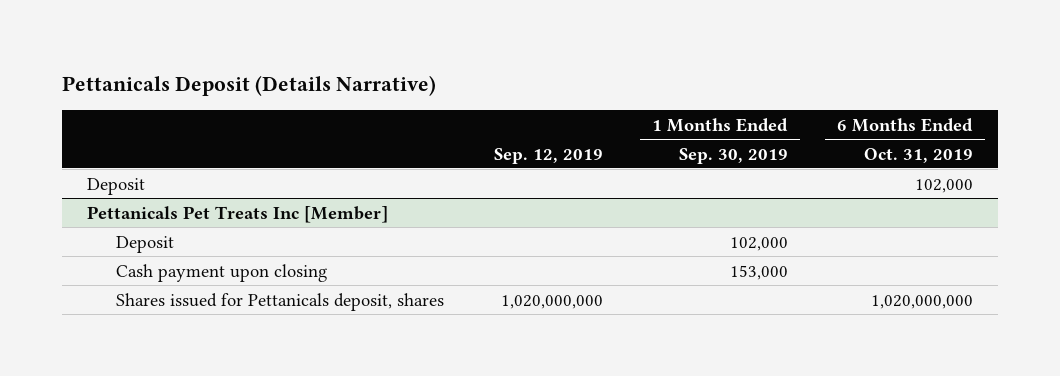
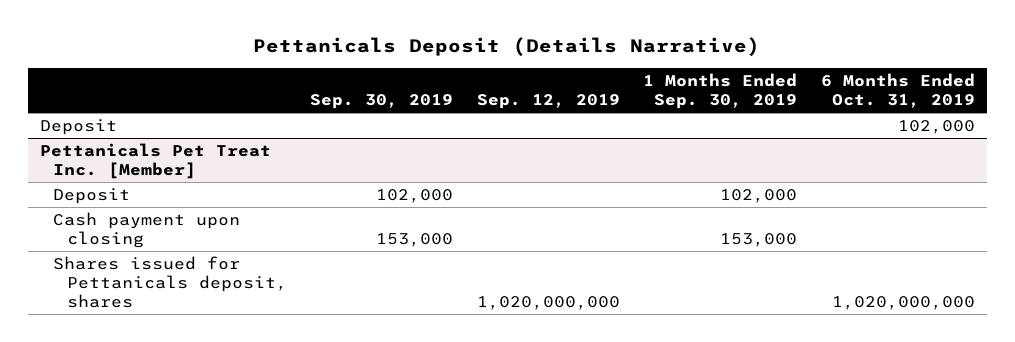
- | Sep. 12, 2019 | 1 Months Ended Sep. 30, 2019 | 6 Months Ended Oct. 31, 2019
+ | Sep. 30, 2019 | Sep. 12, 2019 | 1 Months Ended Sep. 30, 2019 | 6 Months Ended Oct. 31, 2019
- Pettanicals Pet Treats Inc [Member]
+ Pettanicals Pet Treat Inc. [Member]

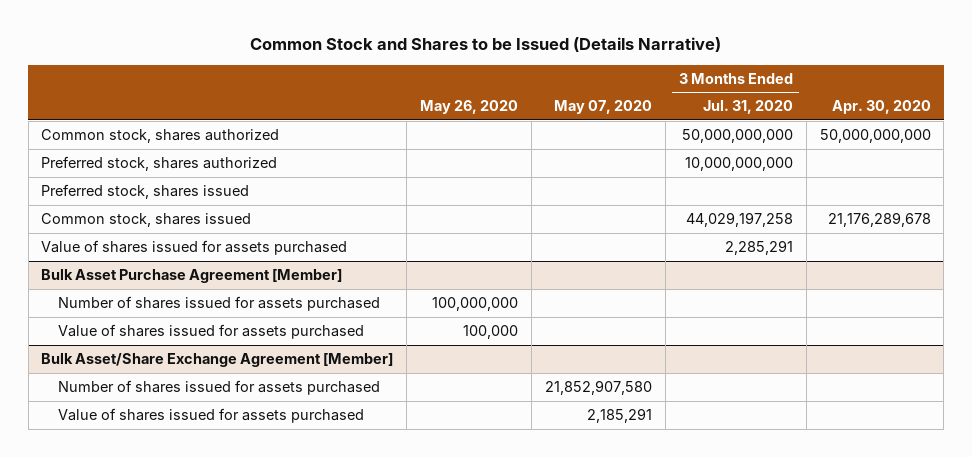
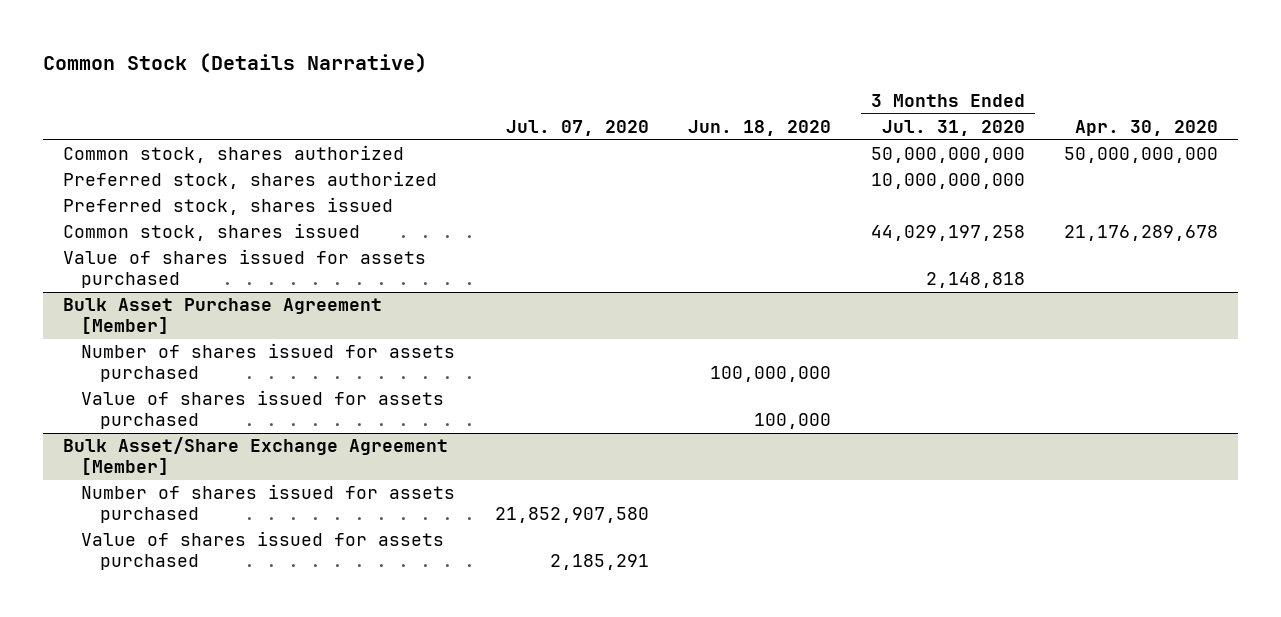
- Common Stock and Shares to be Issued (Details Narrative)
+ Common Stock (Details Narrative)
- | May 26, 2020 | May 07, 2020 | 3 Months Ended Jul. 31, 2020 | Apr. 30, 2020
+ | Jul. 07, 2020 | Jun. 18, 2020 | 3 Months Ended Jul. 31, 2020 | Apr. 30, 2020
- Value of shares issued for assets purchased | | | 2,285,291 |
+ Value of shares issued for assets purchased | | | 2,148,818 |

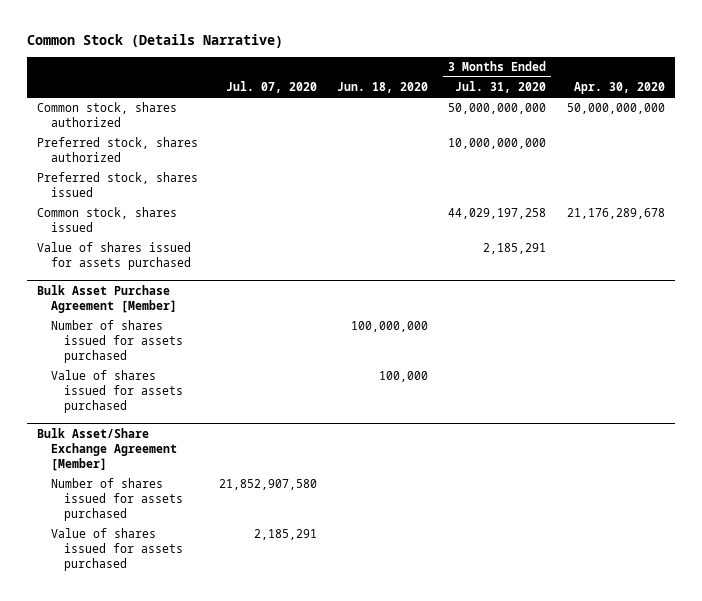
- Value of shares issued for assets purchased | | | 2,148,818 |
+ Value of shares issued for assets purchased | | | 2,185,291 |

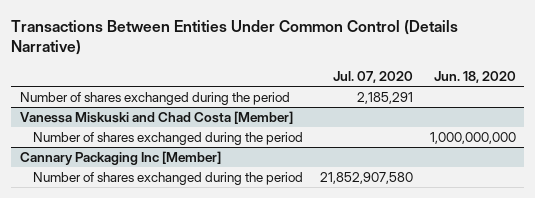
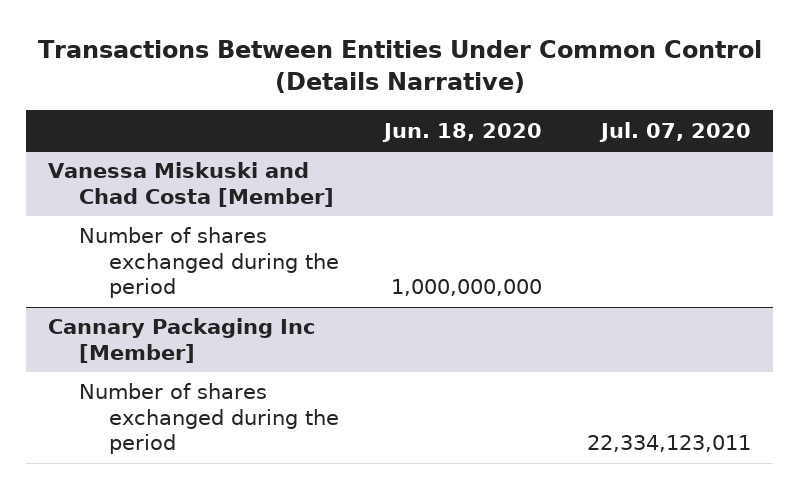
- | Jul. 07, 2020 | Jun. 18, 2020
+ | Jun. 18, 2020 | Jul. 07, 2020
- Number of shares exchanged during the period | 2,185,291 |
@ Cannary Packaging Inc [Member]
- Number of shares exchanged during the period | 21,852,907,580 |
+ Number of shares exchanged during the period | | 22,334,123,011

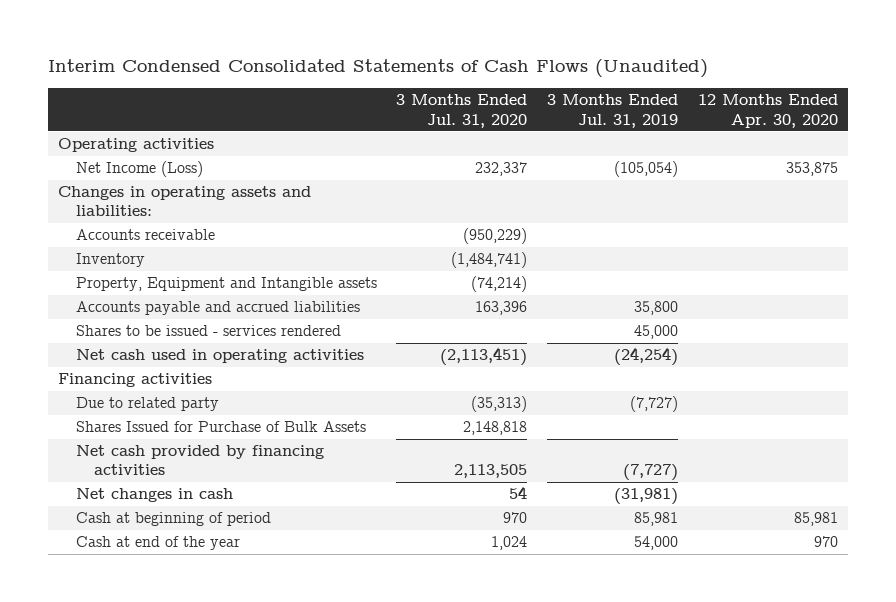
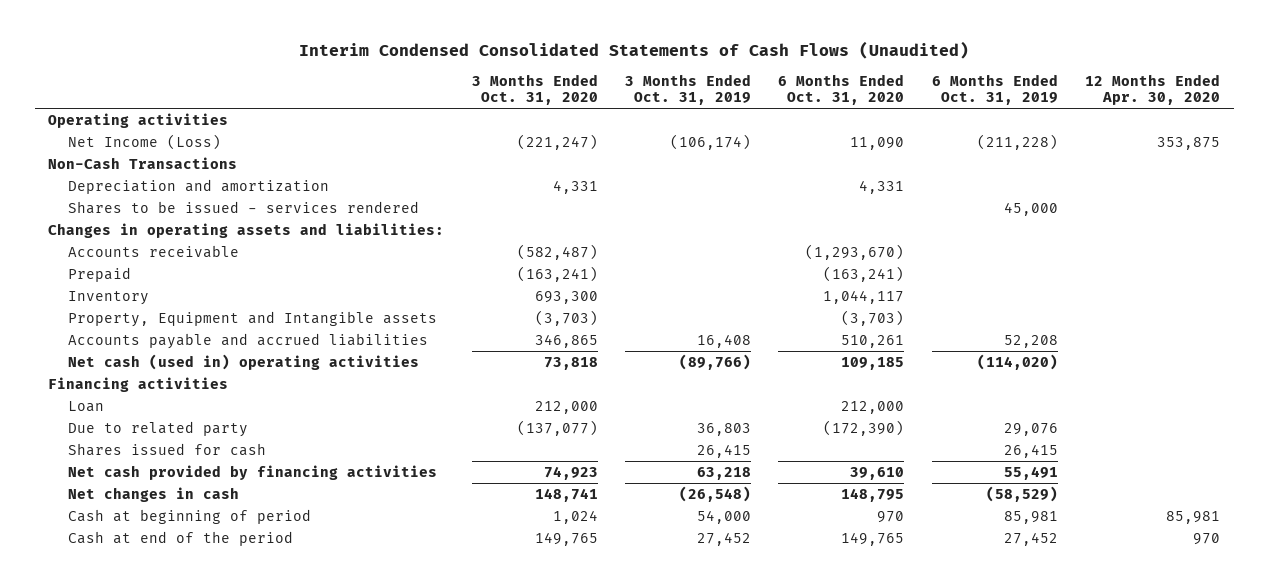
- | 3 Months Ended Jul. 31, 2020 | 3 Months Ended Jul. 31, 2019 | 12 Months Ended Apr. 30, 2020
+ | 3 Months Ended Oct. 31, 2020 | 3 Months Ended Oct. 31, 2019 | 6 Months Ended Oct. 31, 2020 | 6 Months Ended Oct. 31, 2019 | 12 Months Ended Apr. 30, 2020
+ Non-Cash Transactions
+ Depreciation and amortization | 4,331 | | 4,331 | |
moved up: Shares to be issued - services rendered | | | | 45,000 |
+ Prepaid | (163,241) | | (163,241) | |
- Net cash used in operating activities | (2,113,451) | (24,254) |
+ Net cash (used in) operating activities | 73,818 | (89,766) | 109,185 | (114,020) |
+ Loan | 212,000 | | 212,000 | |
- Shares Issued for Purchase of Bulk Assets | 2,148,818 | |
+ Shares issued for cash | | 26,415 | | 26,415 |
- Cash at end of the year | 1,024 | 54,000 | 970
+ Cash at end of the period | 149,765 | 27,452 | 149,765 | 27,452 | 970

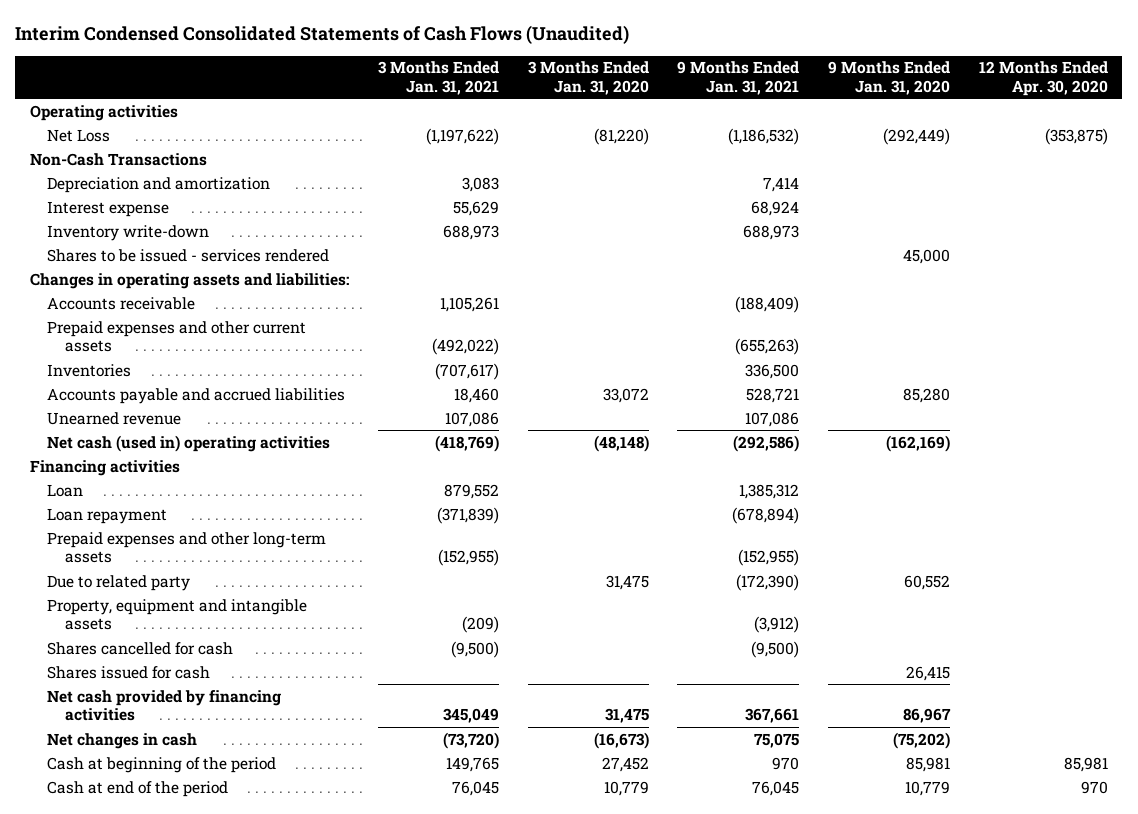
- | 3 Months Ended Oct. 31, 2020 | 3 Months Ended Oct. 31, 2019 | 6 Months Ended Oct. 31, 2020 | 6 Months Ended Oct. 31, 2019 | 12 Months Ended Apr. 30, 2020
+ | 3 Months Ended Jan. 31, 2021 | 3 Months Ended Jan. 31, 2020 | 9 Months Ended Jan. 31, 2021 | 9 Months Ended Jan. 31, 2020 | 12 Months Ended Apr. 30, 2020
- Net Income (Loss) | (221,247) | (106,174) | 11,090 | (211,228) | 353,875
+ Net Loss | (1,197,622) | (81,220) | (1,186,532) | (292,449) | (353,875)
+ Interest expense | 55,629 | | 68,924 | |
+ Inventory write-down | 688,973 | | 688,973 | |
- Prepaid | (163,241) | | (163,241) | |
- Inventory | 693,300 | | 1,044,117 | |
- Property, Equipment and Intangible assets | (3,703) | | (3,703) | |
+ Prepaid expenses and other current assets | (492,022) | | (655,263) | |
+ Inventories | (707,617) | | 336,500 | |
+ Unearned revenue | 107,086 | | 107,086 | |
+ Loan repayment | (371,839) | | (678,894) | |
+ Prepaid expenses and other long-term assets | (152,955) | | (152,955) | |
+ Property, equipment and intangible assets | (209) | | (3,912) | |
+ Shares cancelled for cash | (9,500) | | (9,500) | |
- Cash at beginning of period | 1,024 | 54,000 | 970 | 85,981 | 85,981
+ Cash at beginning of the period | 149,765 | 27,452 | 970 | 85,981 | 85,981

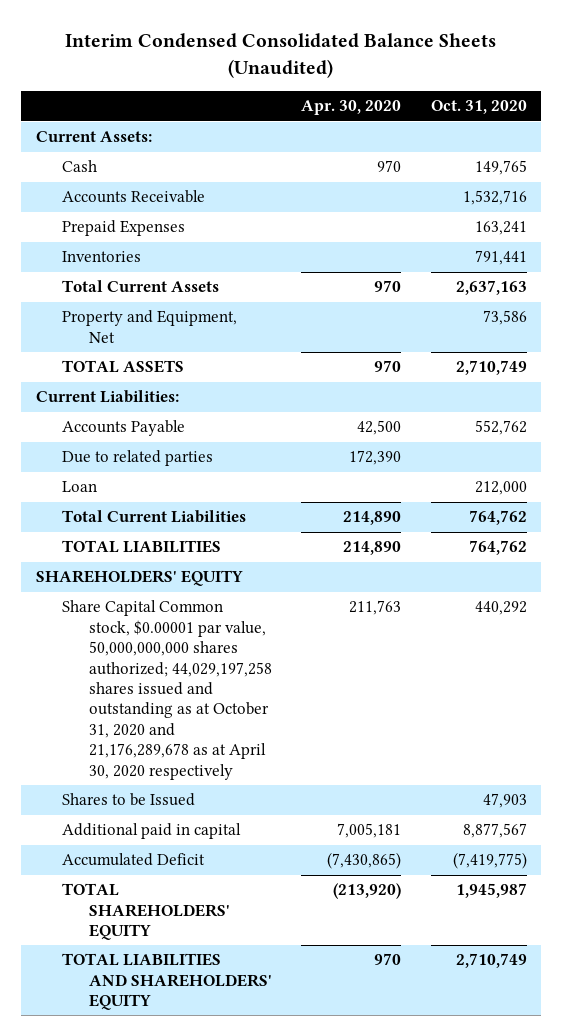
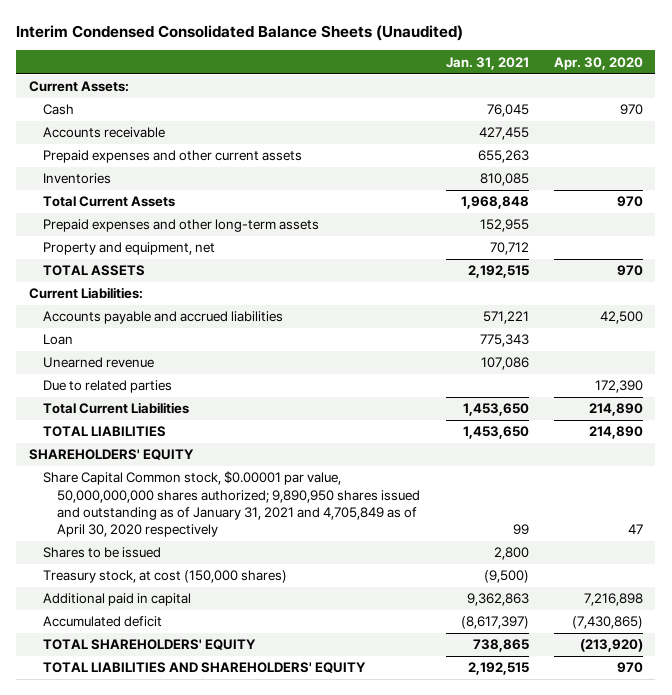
- | Apr. 30, 2020 | Oct. 31, 2020
+ | Jan. 31, 2021 | Apr. 30, 2020
- Accounts Receivable | | 1,532,716
- Prepaid Expenses | | 163,241
+ Accounts receivable | 427,455 |
+ Prepaid expenses and other current assets | 655,263 |
- Property and Equipment, Net | | 73,586
+ Prepaid expenses and other long-term assets | 152,955 |
+ Property and equipment, net | 70,712 |
- Accounts Payable | 42,500 | 552,762
+ Accounts payable and accrued liabilities | 571,221 | 42,500
+ Unearned revenue | 107,086 |
moved down: Due to related parties | | 172,390
- Share Capital Common stock, $0.00001 par value, 50,000,000,000 shares authorized; 44,029,197,258 shares issued and outstanding as at October 31, 2020 and 21,176,289,678 as at April 30, 2020 respectively | 211,763 | 440,292
- Shares to be Issued | | 47,903
- Additional paid in capital | 7,005,181 | 8,877,567
- Accumulated Deficit | (7,430,865) | (7,419,775)
+ Share Capital Common stock, $0.00001 par value, 50,000,000,000 shares authorized; 9,890,950 shares issued and outstanding as of January 31, 2021 and 4,705,849 as of April 30, 2020 respectively | 99 | 47
+ Shares to be issued | 2,800 |
+ Treasury stock, at cost (150,000 shares) | (9,500) |
+ Additional paid in capital | 9,362,863 | 7,216,898
+ Accumulated deficit | (8,617,397) | (7,430,865)

